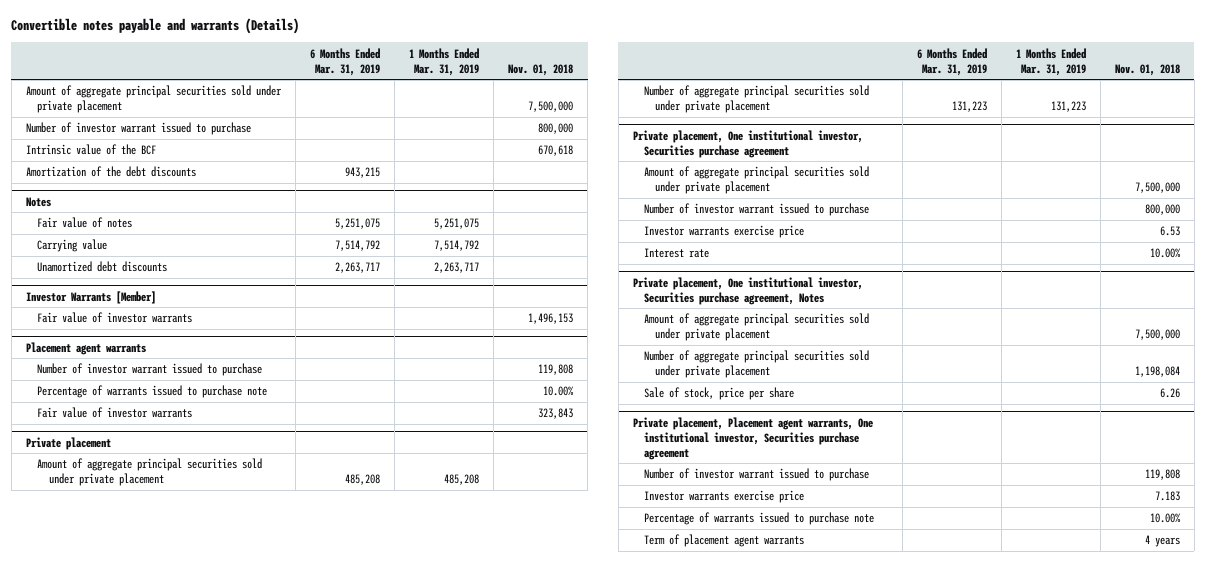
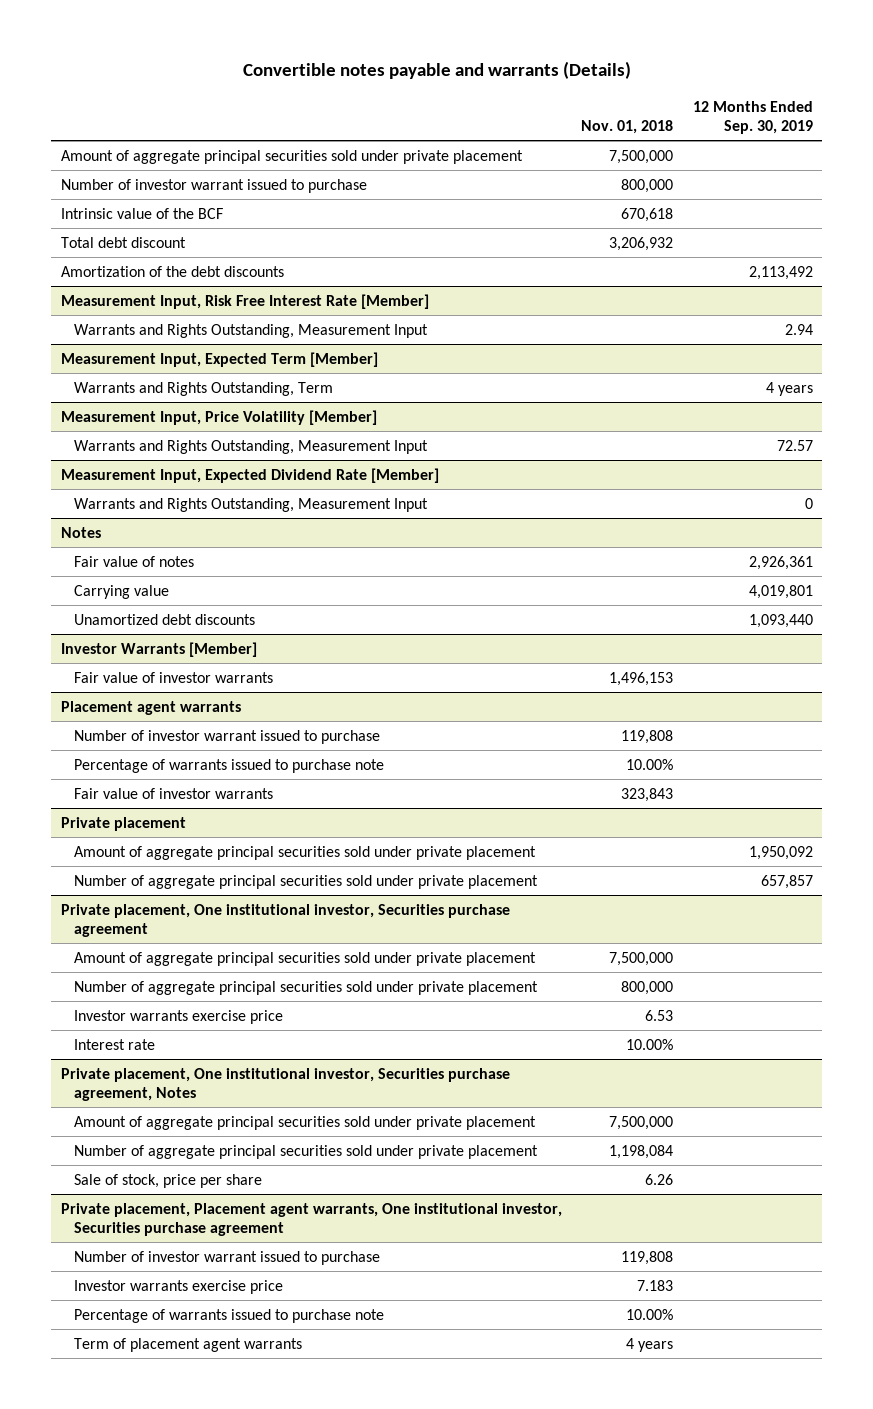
- | 6 Months Ended Mar. 31, 2019 | 1 Months Ended Mar. 31, 2019 | Nov. 01, 2018
+ | Nov. 01, 2018 | 12 Months Ended Sep. 30, 2019
+ Total debt discount | 3,206,932 |
+ Measurement Input, Risk Free Interest Rate [Member]
+ Warrants and Rights Outstanding, Measurement Input | | 2.94
+ Measurement Input, Expected Term [Member]
+ Warrants and Rights Outstanding, Term | | 4 years
+ Measurement Input, Price Volatility [Member]
+ Warrants and Rights Outstanding, Measurement Input | | 72.57
+ Measurement Input, Expected Dividend Rate [Member]
+ Warrants and Rights Outstanding, Measurement Input | | 0
@ Private placement, One institutional investor, Securities purchase agreement
- Number of investor warrant issued to purchase | | | 800,000
+ Number of aggregate principal securities sold under private placement | 800,000 |

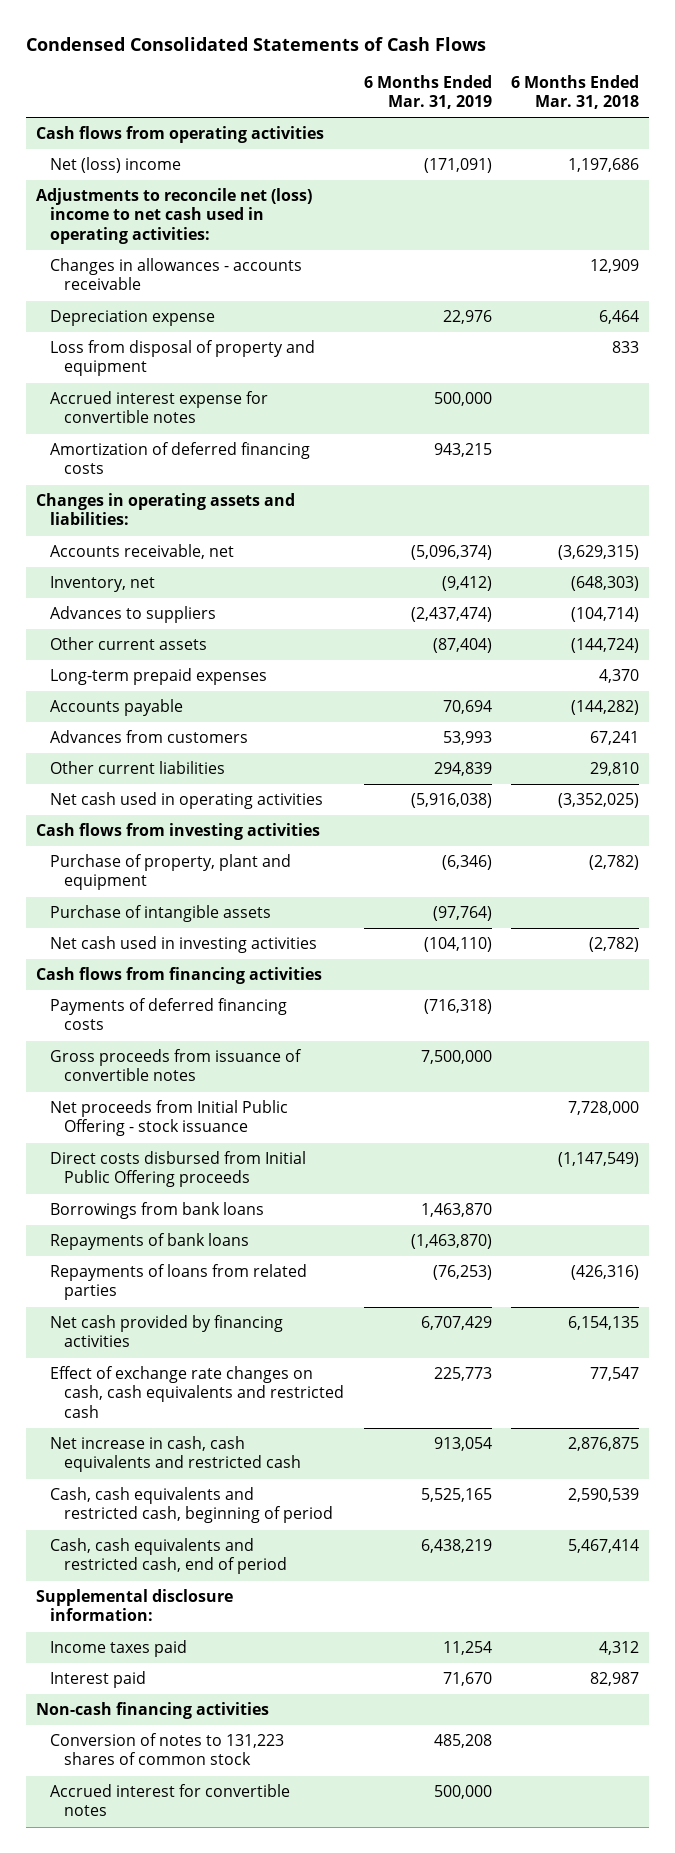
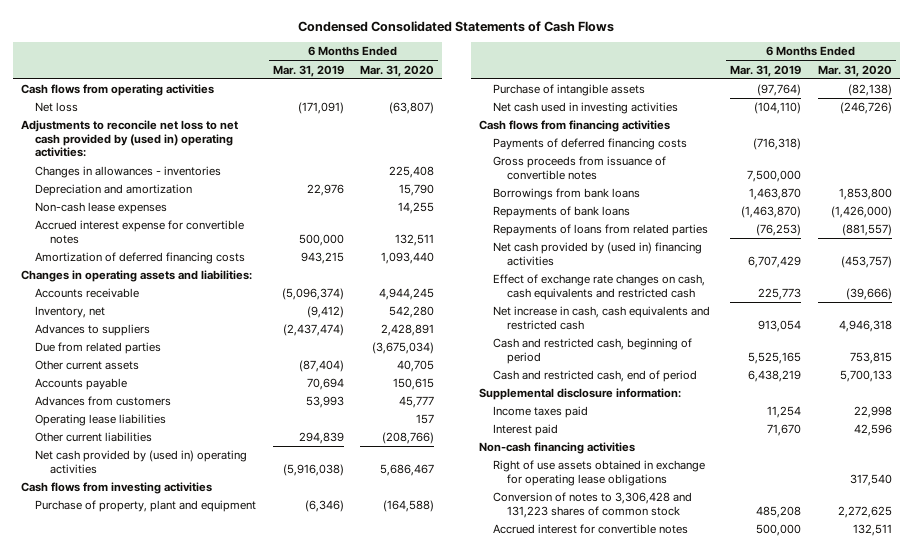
- | 6 Months Ended Mar. 31, 2019 | 6 Months Ended Mar. 31, 2018
+ | 6 Months Ended Mar. 31, 2019 | 6 Months Ended Mar. 31, 2020
- Net (loss) income | (171,091) | 1,197,686
- Adjustments to reconcile net (loss) income to net cash used in operating activities:
- Changes in allowances - accounts receivable | | 12,909
- Depreciation expense | 22,976 | 6,464
- Loss from disposal of property and equipment | | 833
+ Net loss | (171,091) | (63,807)
+ Adjustments to reconcile net loss to net cash provided by (used in) operating activities:
+ Changes in allowances - inventories | | 225,408
+ Depreciation and amortization | 22,976 | 15,790
+ Non-cash lease expenses | | 14,255
- Accounts receivable, net | (5,096,374) | (3,629,315)
+ Accounts receivable | (5,096,374) | 4,944,245
+ Due from related parties | | (3,675,034)
- Long-term prepaid expenses | | 4,370
+ Operating lease liabilities | | 157
- Net cash used in operating activities | (5,916,038) | (3,352,025)
+ Net cash provided by (used in) operating activities | (5,916,038) | 5,686,467
- Net proceeds from Initial Public Offering - stock issuance | | 7,728,000
- Direct costs disbursed from Initial Public Offering proceeds | | (1,147,549)
- Net cash provided by financing activities | 6,707,429 | 6,154,135
+ Net cash provided by (used in) financing activities | 6,707,429 | (453,757)
- Cash, cash equivalents and restricted cash, beginning of period | 5,525,165 | 2,590,539
- Cash, cash equivalents and restricted cash, end of period | 6,438,219 | 5,467,414
+ Cash and restricted cash, beginning of period | 5,525,165 | 753,815
+ Cash and restricted cash, end of period | 6,438,219 | 5,700,133
- Conversion of notes to 131,223 shares of common stock | 485,208 |
+ Right of use assets obtained in exchange for operating lease obligations | | 317,540
+ Conversion of notes to 3,306,428 and 131,223 shares of common stock | 485,208 | 2,272,625

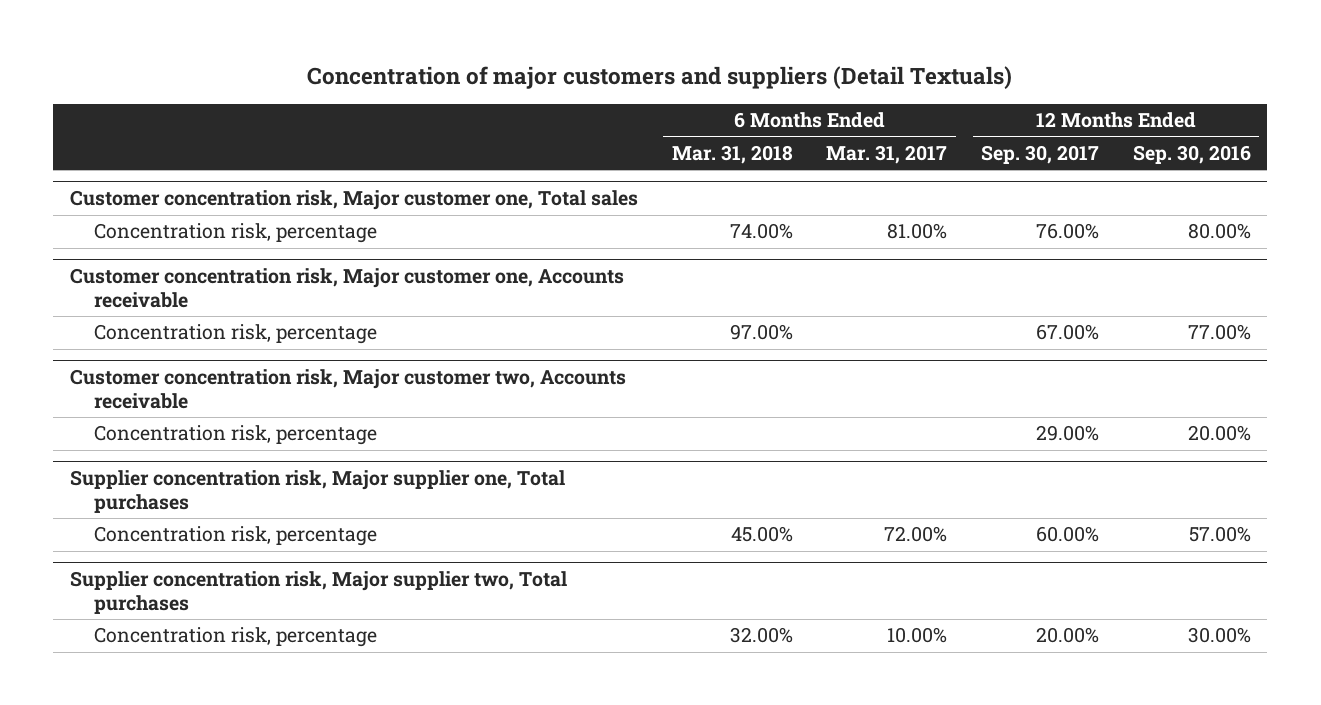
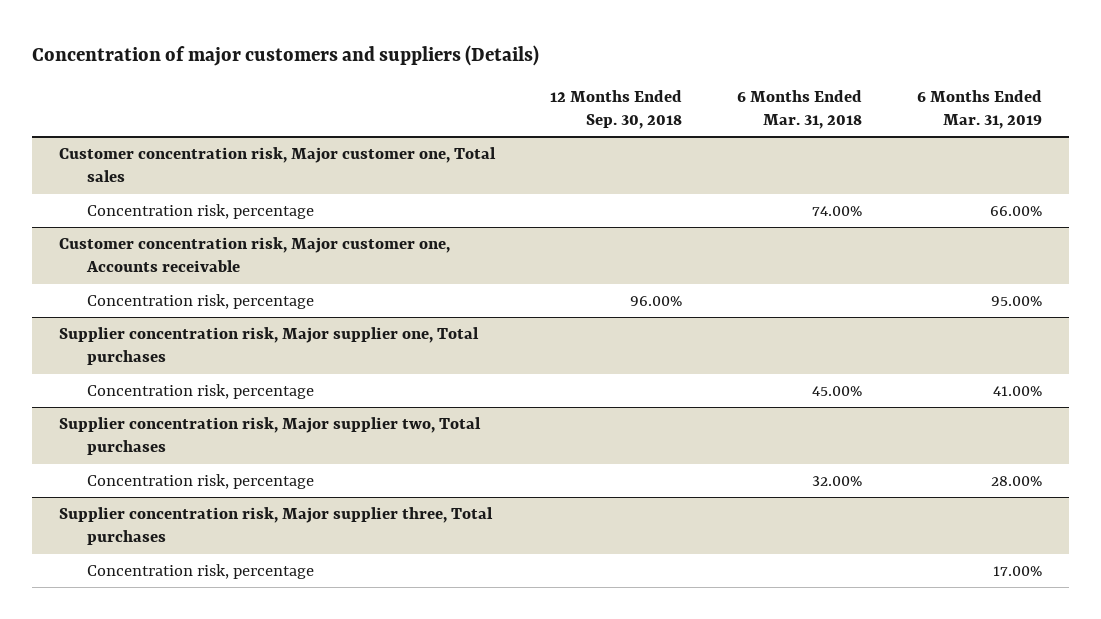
- Concentration of major customers and suppliers (Detail Textuals)
+ Concentration of major customers and suppliers (Details)
- | 6 Months Ended Mar. 31, 2018 | 6 Months Ended Mar. 31, 2017 | 12 Months Ended Sep. 30, 2017 | 12 Months Ended Sep. 30, 2016
+ | 12 Months Ended Sep. 30, 2018 | 6 Months Ended Mar. 31, 2018 | 6 Months Ended Mar. 31, 2019
@ Customer concentration risk, Major customer one, Accounts receivable
- Concentration risk, percentage | 97.00% | | 67.00% | 77.00%
- Customer concentration risk, Major customer two, Accounts receivable
+ Supplier concentration risk, Major supplier three, Total purchases
+ Concentration risk, percentage | | | 17.00%

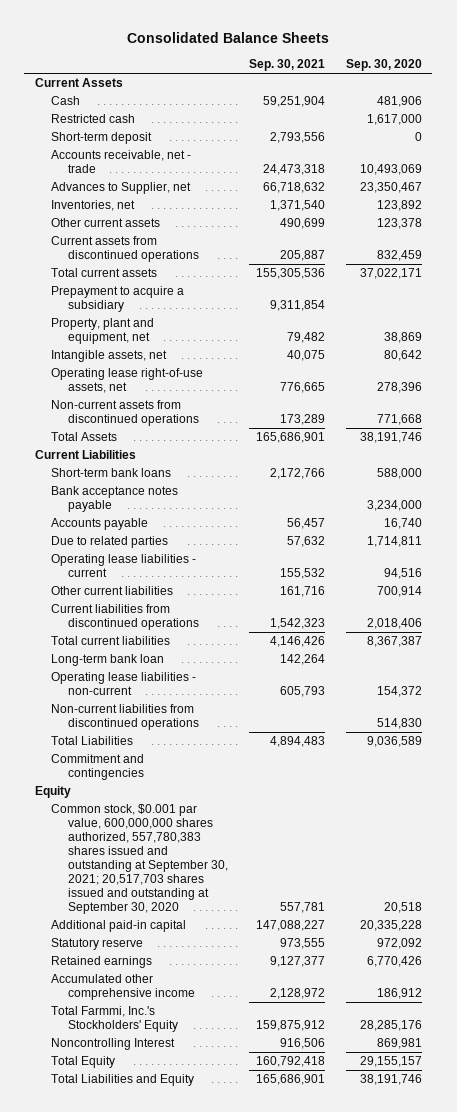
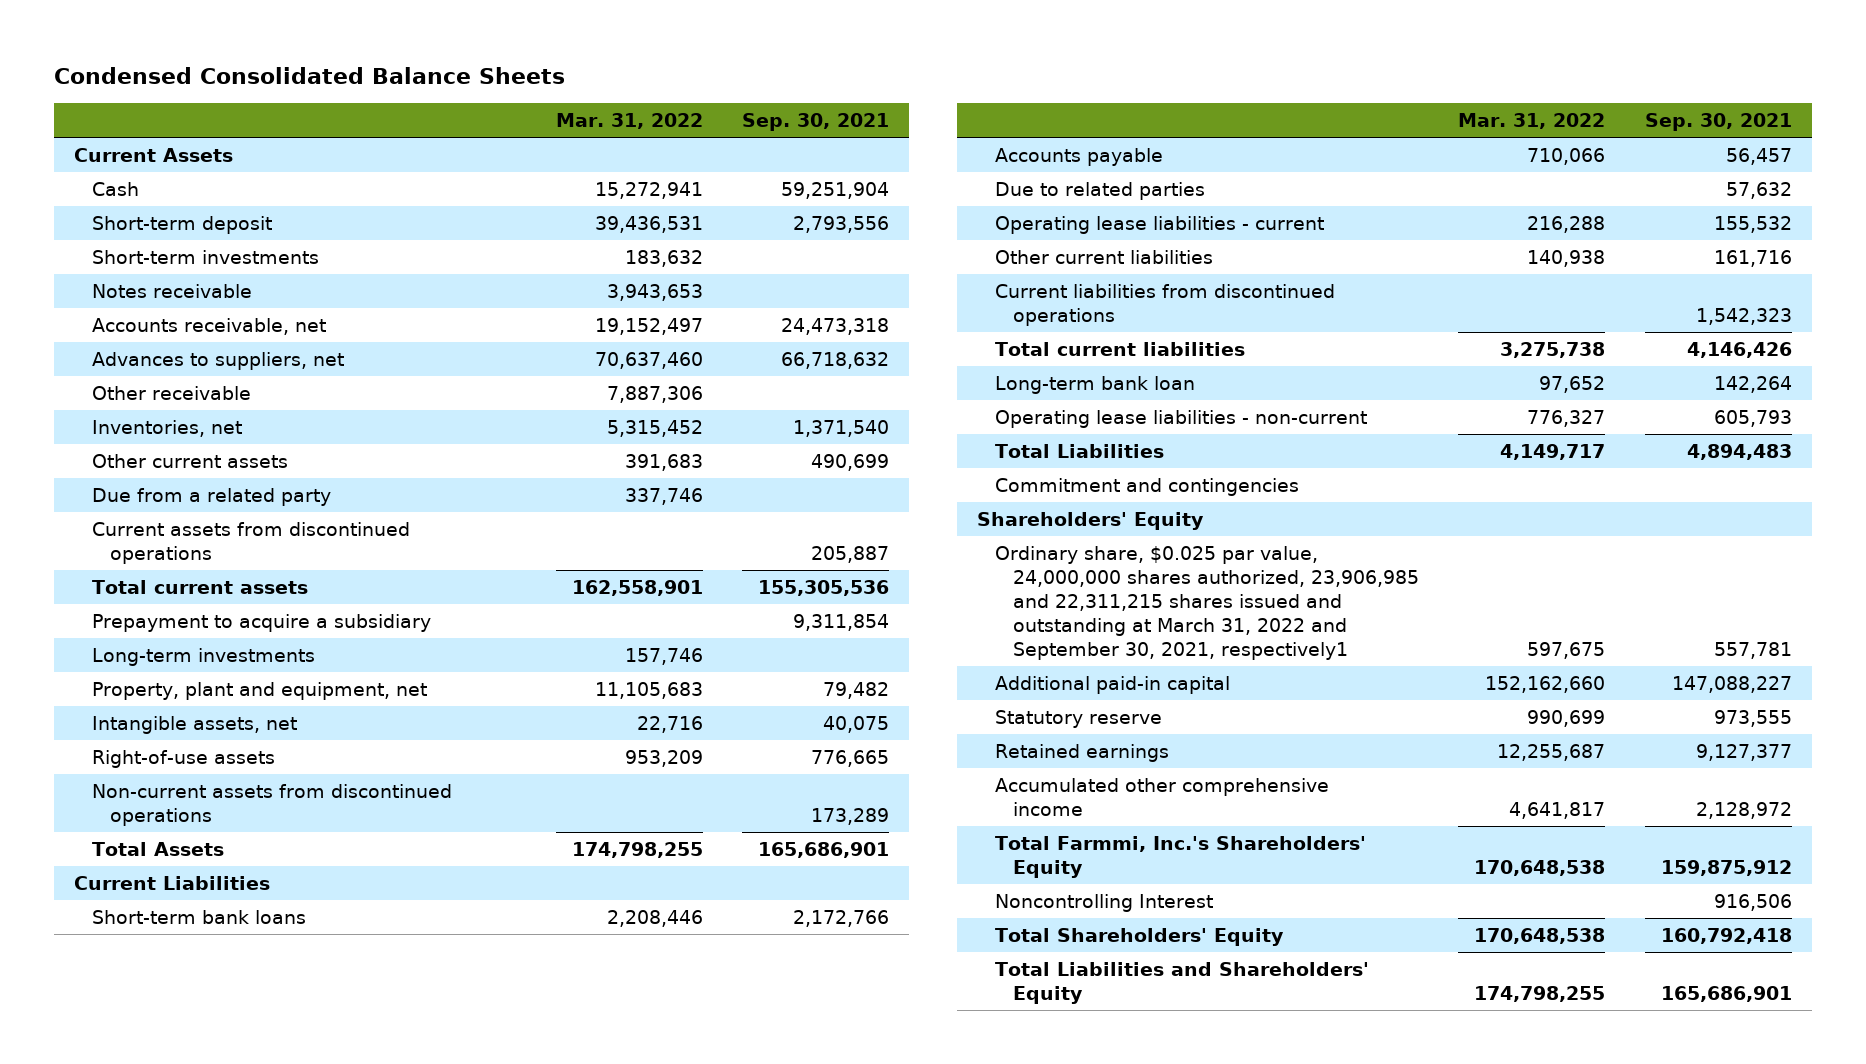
- Consolidated Balance Sheets
+ Condensed Consolidated Balance Sheets
- | Sep. 30, 2021 | Sep. 30, 2020
+ | Mar. 31, 2022 | Sep. 30, 2021
- Restricted cash | | 1,617,000
- Accounts receivable, net - trade | 24,473,318 | 10,493,069
- Advances to Supplier, net | 66,718,632 | 23,350,467
+ Short-term investments | 183,632 |
+ Notes receivable | 3,943,653 |
+ Accounts receivable, net | 19,152,497 | 24,473,318
+ Advances to suppliers, net | 70,637,460 | 66,718,632
+ Other receivable | 7,887,306 |
+ Due from a related party | 337,746 |
+ Long-term investments | 157,746 |
- Operating lease right-of-use assets, net | 776,665 | 278,396
+ Right-of-use assets | 953,209 | 776,665
- Bank acceptance notes payable | | 3,234,000
- Non-current liabilities from discontinued operations | | 514,830
- Equity
- Common stock, $0.001 par value, 600,000,000 shares authorized, 557,780,383 shares issued and outstanding at September 30, 2021; 20,517,703 shares issued and outstanding at September 30, 2020 | 557,781 | 20,518
+ Shareholders' Equity
+ Ordinary share, $0.025 par value, 24,000,000 shares authorized, 23,906,985 and 22,311,215 shares issued and outstanding at March 31, 2022 and September 30, 2021, respectively1 | 597,675 | 557,781
- Total Farmmi, Inc.'s Stockholders' Equity | 159,875,912 | 28,285,176
+ Total Farmmi, Inc.'s Shareholders' Equity | 170,648,538 | 159,875,912
- Total Equity | 160,792,418 | 29,155,157
- Total Liabilities and Equity | 165,686,901 | 38,191,746
+ Total Shareholders' Equity | 170,648,538 | 160,792,418
+ Total Liabilities and Shareholders' Equity | 174,798,255 | 165,686,901

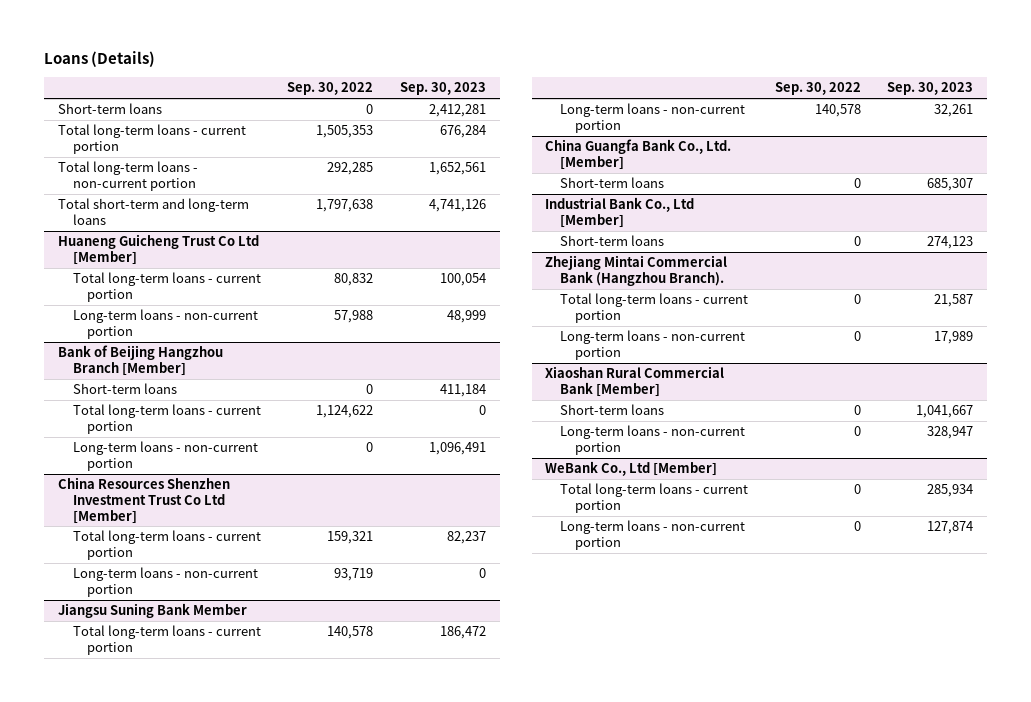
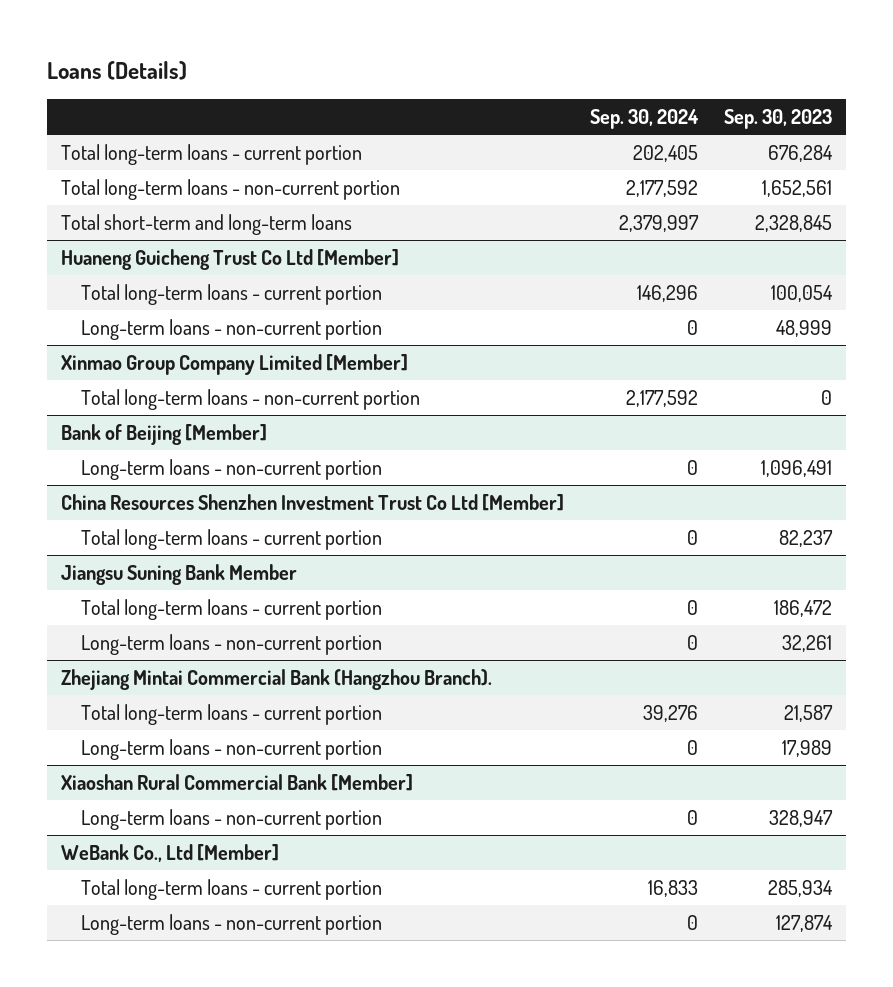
- | Sep. 30, 2022 | Sep. 30, 2023
+ | Sep. 30, 2024 | Sep. 30, 2023
- Short-term loans | 0 | 2,412,281
- Total short-term and long-term loans | 1,797,638 | 4,741,126
+ Total short-term and long-term loans | 2,379,997 | 2,328,845
- Bank of Beijing Hangzhou Branch [Member]
- Short-term loans | 0 | 411,184
- Total long-term loans - current portion | 1,124,622 | 0
+ Xinmao Group Company Limited [Member]
+ Total long-term loans - non-current portion | 2,177,592 | 0
+ Bank of Beijing [Member]
@ China Resources Shenzhen Investment Trust Co Ltd [Member]
- Long-term loans - non-current portion | 93,719 | 0
- China Guangfa Bank Co., Ltd. [Member]
- Short-term loans | 0 | 685,307
- Industrial Bank Co., Ltd [Member]
- Short-term loans | 0 | 274,123
@ Xiaoshan Rural Commercial Bank [Member]
- Short-term loans | 0 | 1,041,667

